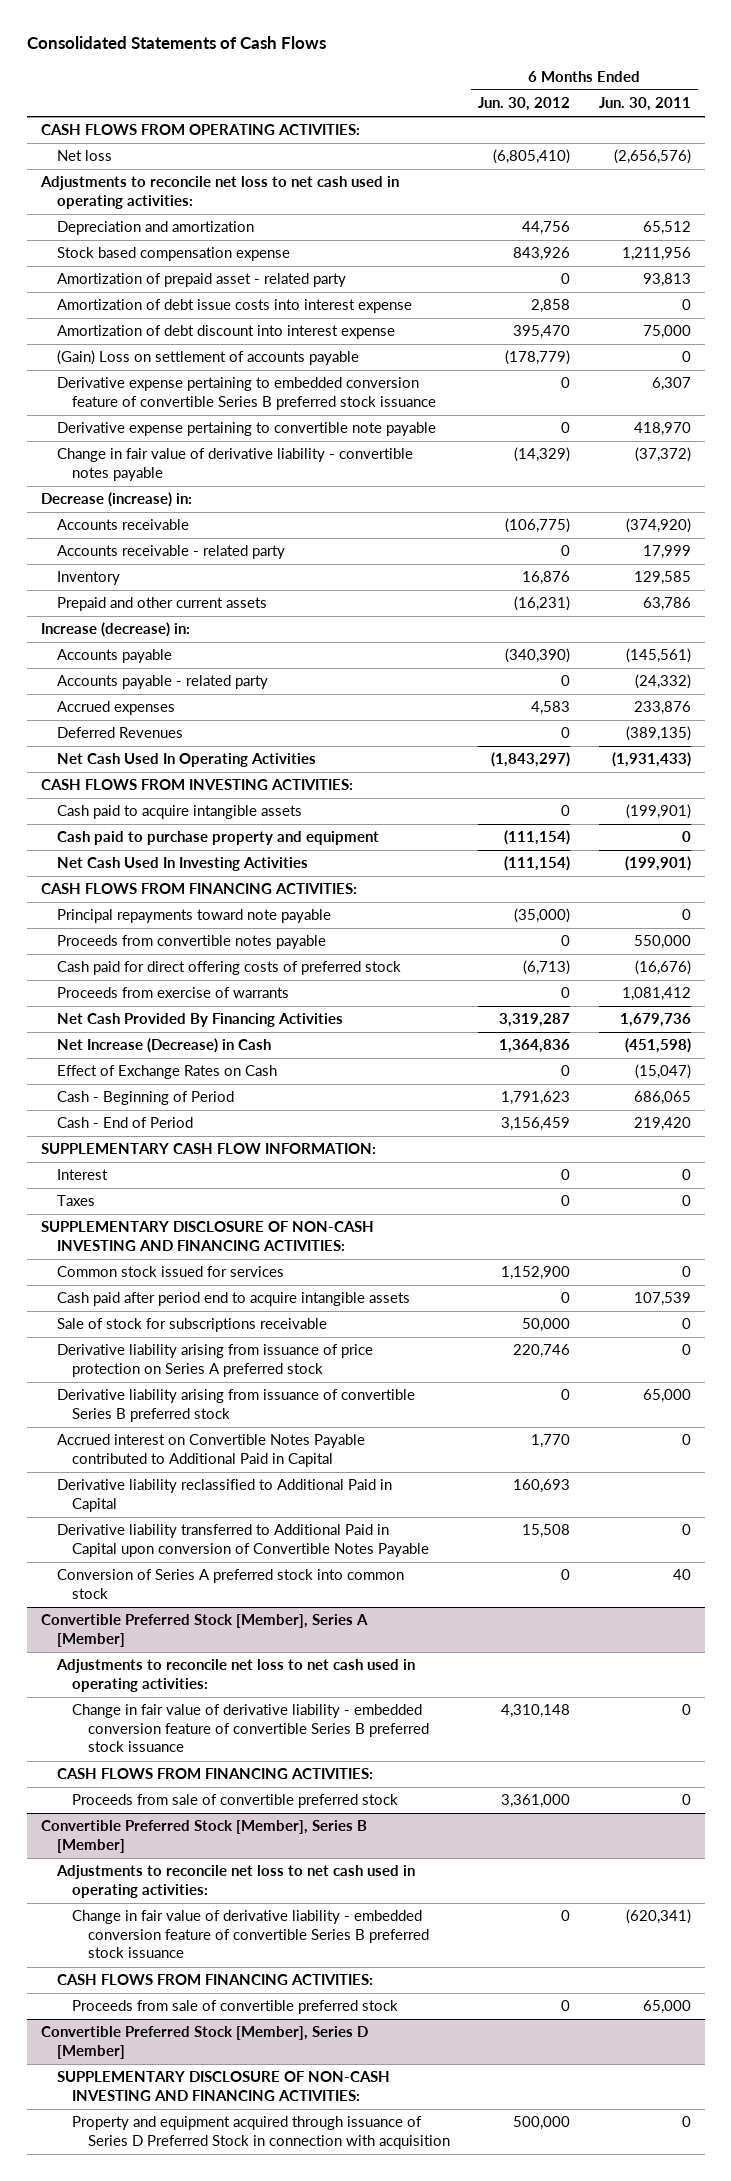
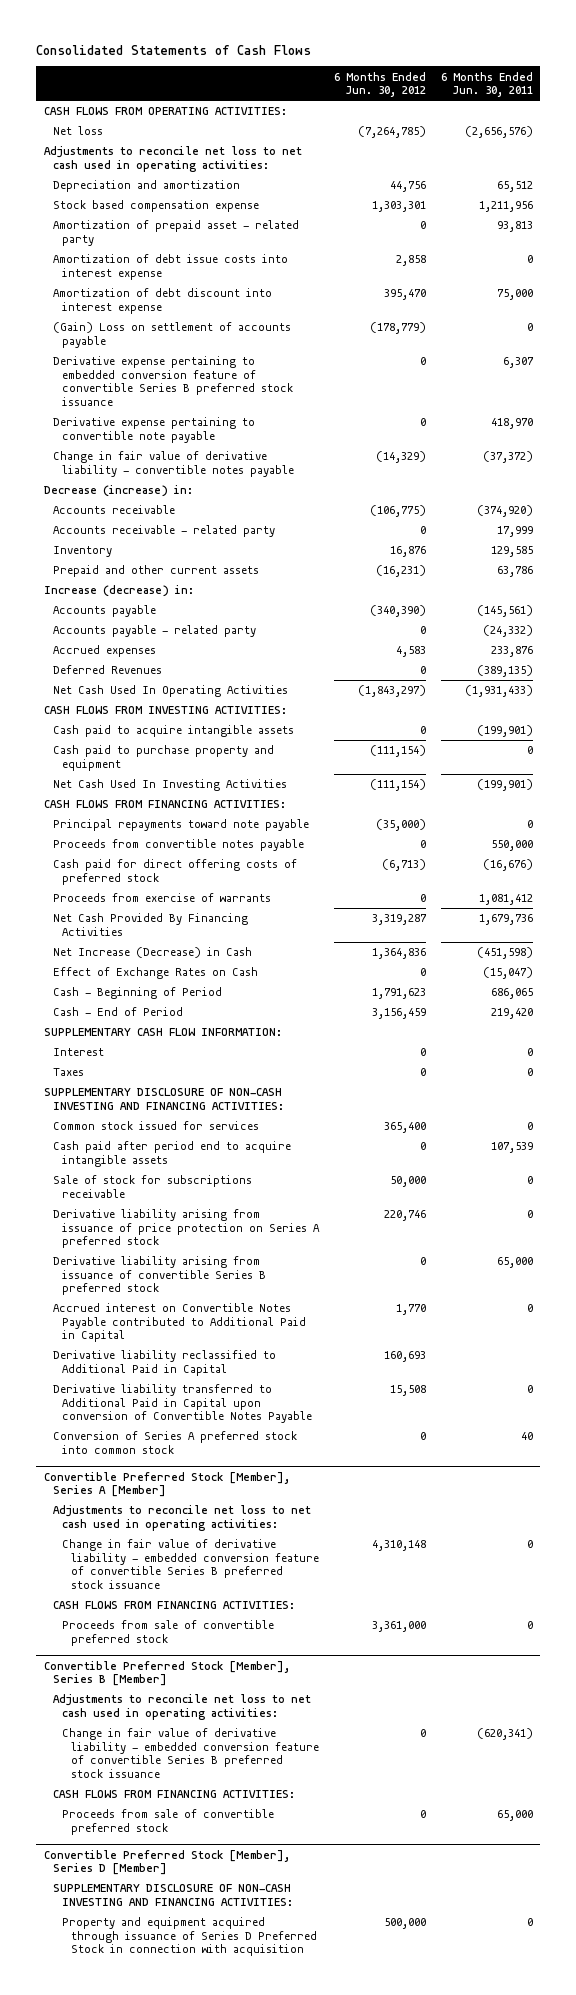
- Net loss | (6,805,410) | (2,656,576)
+ Net loss | (7,264,785) | (2,656,576)
- Stock based compensation expense | 843,926 | 1,211,956
+ Stock based compensation expense | 1,303,301 | 1,211,956
- Common stock issued for services | 1,152,900 | 0
+ Common stock issued for services | 365,400 | 0

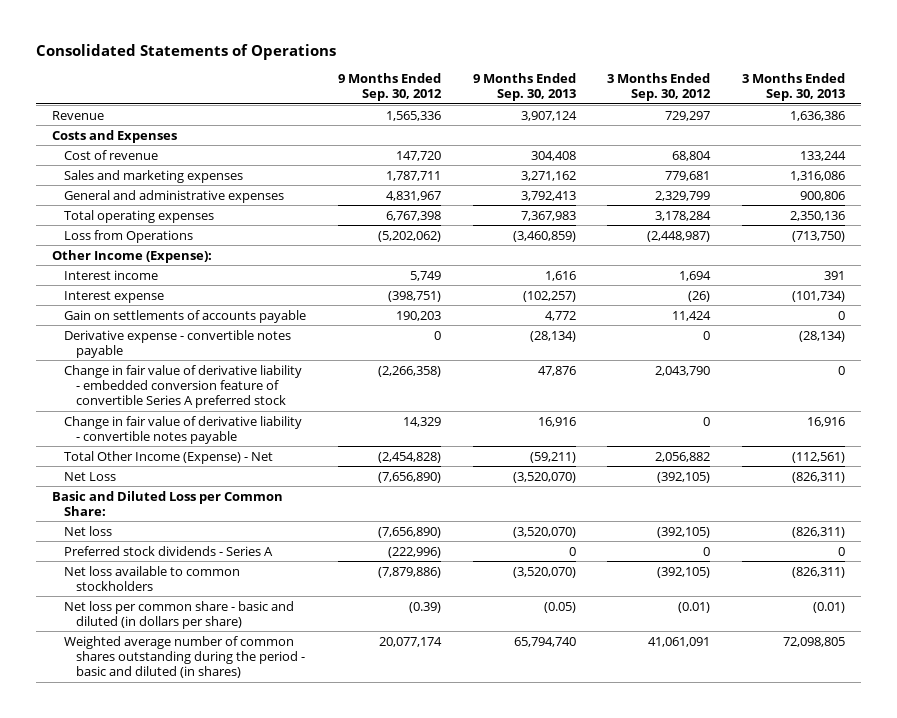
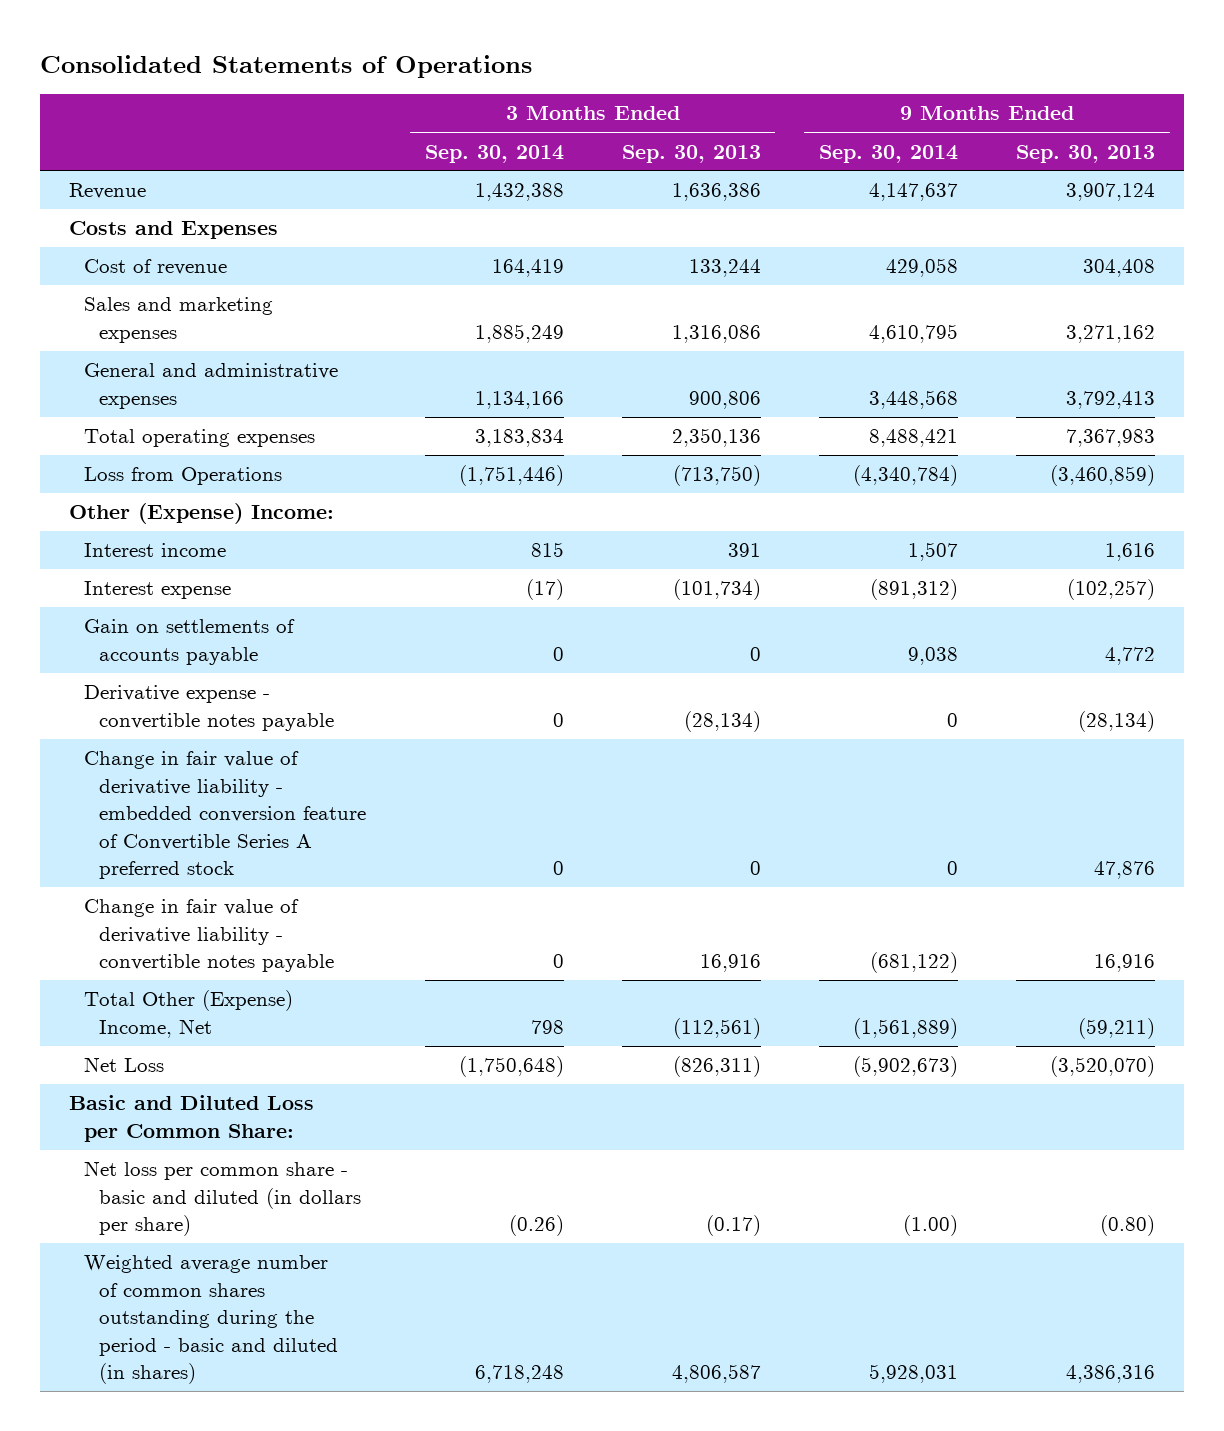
- | 9 Months Ended Sep. 30, 2012 | 9 Months Ended Sep. 30, 2013 | 3 Months Ended Sep. 30, 2012 | 3 Months Ended Sep. 30, 2013
+ | 3 Months Ended Sep. 30, 2014 | 3 Months Ended Sep. 30, 2013 | 9 Months Ended Sep. 30, 2014 | 9 Months Ended Sep. 30, 2013
- Other Income (Expense):
+ Other (Expense) Income:
- Change in fair value of derivative liability - embedded conversion feature of convertible Series A preferred stock | (2,266,358) | 47,876 | 2,043,790 | 0
+ Change in fair value of derivative liability - embedded conversion feature of Convertible Series A preferred stock | 0 | 0 | 0 | 47,876
- Total Other Income (Expense) - Net | (2,454,828) | (59,211) | 2,056,882 | (112,561)
+ Total Other (Expense) Income, Net | 798 | (112,561) | (1,561,889) | (59,211)
- Net loss | (7,656,890) | (3,520,070) | (392,105) | (826,311)
- Preferred stock dividends - Series A | (222,996) | 0 | 0 | 0
- Net loss available to common stockholders | (7,879,886) | (3,520,070) | (392,105) | (826,311)
- Net loss per common share - basic and diluted (in dollars per share) | (0.39) | (0.05) | (0.01) | (0.01)
- Weighted average number of common shares outstanding during the period - basic and diluted (in shares) | 20,077,174 | 65,794,740 | 41,061,091 | 72,098,805
+ Net loss per common share - basic and diluted (in dollars per share) | (0.26) | (0.17) | (1.00) | (0.80)
+ Weighted average number of common shares outstanding during the period - basic and diluted (in shares) | 6,718,248 | 4,806,587 | 5,928,031 | 4,386,316

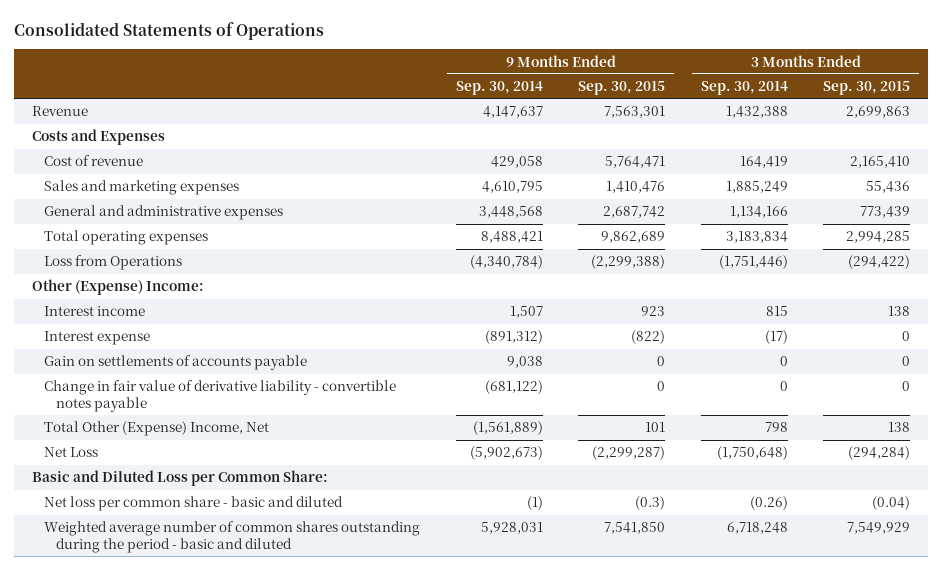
- | 3 Months Ended Sep. 30, 2014 | 3 Months Ended Sep. 30, 2013 | 9 Months Ended Sep. 30, 2014 | 9 Months Ended Sep. 30, 2013
+ | 9 Months Ended Sep. 30, 2014 | 9 Months Ended Sep. 30, 2015 | 3 Months Ended Sep. 30, 2014 | 3 Months Ended Sep. 30, 2015
- Derivative expense - convertible notes payable | 0 | (28,134) | 0 | (28,134)
- Change in fair value of derivative liability - embedded conversion feature of Convertible Series A preferred stock | 0 | 0 | 0 | 47,876
- Net loss per common share - basic and diluted (in dollars per share) | (0.26) | (0.17) | (1.00) | (0.80)
- Weighted average number of common shares outstanding during the period - basic and diluted (in shares) | 6,718,248 | 4,806,587 | 5,928,031 | 4,386,316
+ Net loss per common share - basic and diluted | (1) | (0.3) | (0.26) | (0.04)
+ Weighted average number of common shares outstanding during the period - basic and diluted | 5,928,031 | 7,541,850 | 6,718,248 | 7,549,929

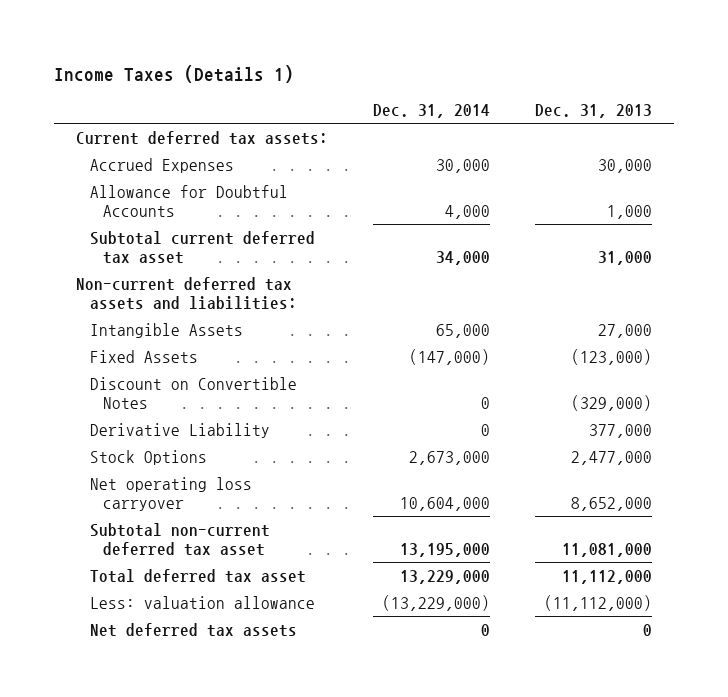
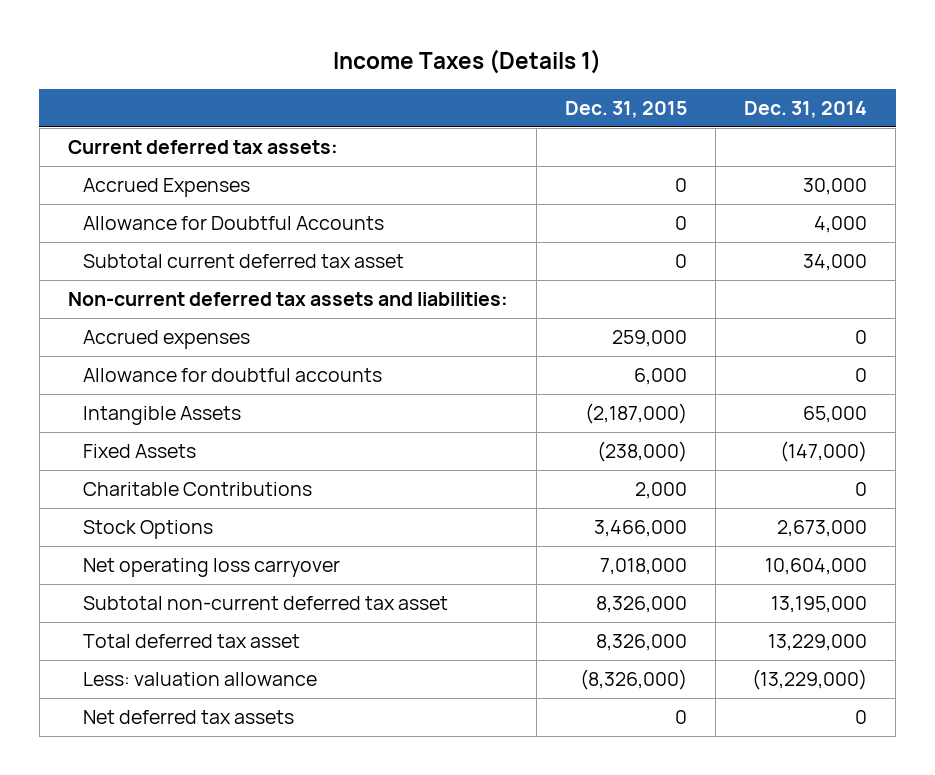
- | Dec. 31, 2014 | Dec. 31, 2013
+ | Dec. 31, 2015 | Dec. 31, 2014
+ Accrued expenses | 259,000 | 0
+ Allowance for doubtful accounts | 6,000 | 0
- Discount on Convertible Notes | 0 | (329,000)
- Derivative Liability | 0 | 377,000
+ Charitable Contributions | 2,000 | 0

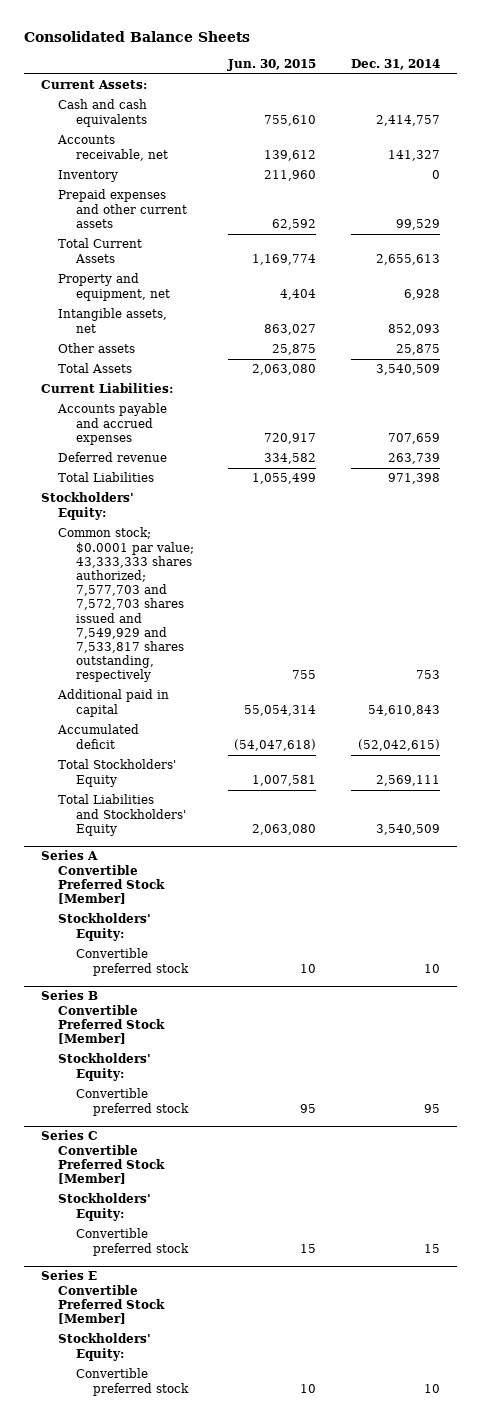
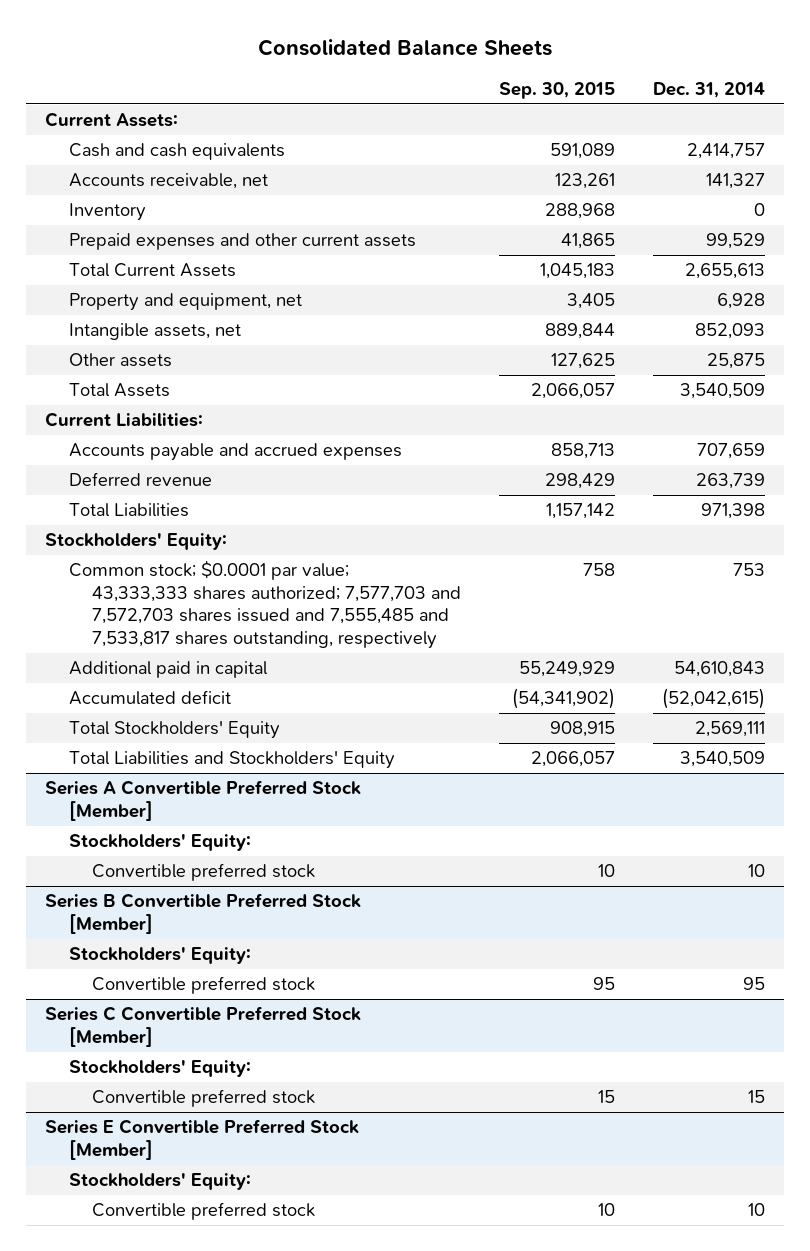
- | Jun. 30, 2015 | Dec. 31, 2014
+ | Sep. 30, 2015 | Dec. 31, 2014
- Common stock; $0.0001 par value; 43,333,333 shares authorized; 7,577,703 and 7,572,703 shares issued and 7,549,929 and 7,533,817 shares outstanding, respectively | 755 | 753
+ Common stock; $0.0001 par value; 43,333,333 shares authorized; 7,577,703 and 7,572,703 shares issued and 7,555,485 and 7,533,817 shares outstanding, respectively | 758 | 753

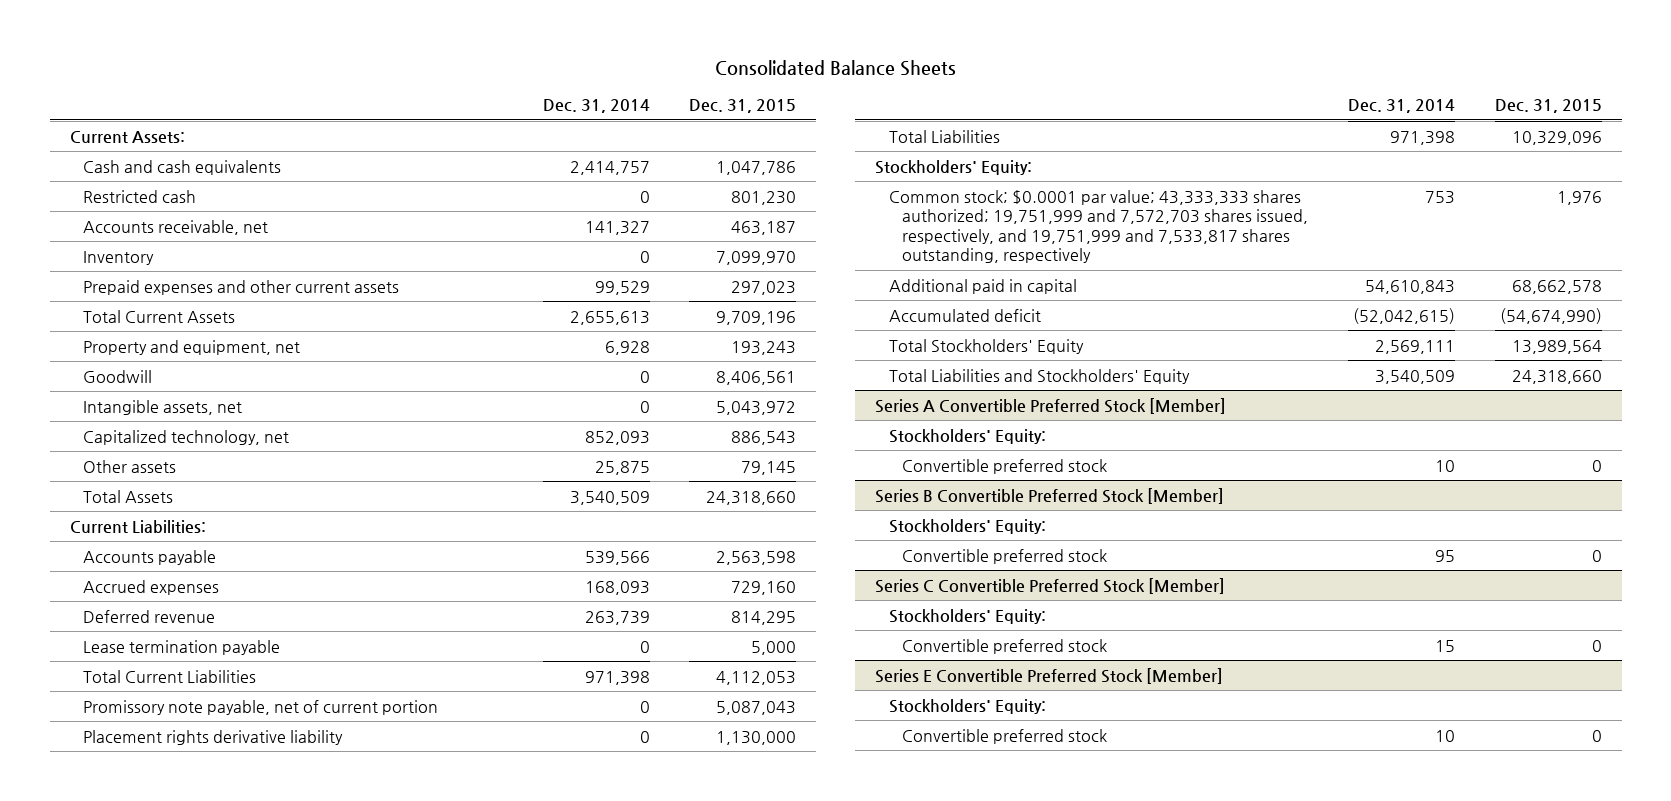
- | Sep. 30, 2015 | Dec. 31, 2014
+ | Dec. 31, 2014 | Dec. 31, 2015
+ Restricted cash | 0 | 801,230
- Intangible assets, net | 889,844 | 852,093
+ Goodwill | 0 | 8,406,561
+ Intangible assets, net | 0 | 5,043,972
+ Capitalized technology, net | 852,093 | 886,543
- Accounts payable and accrued expenses | 858,713 | 707,659
+ Accounts payable | 539,566 | 2,563,598
+ Accrued expenses | 168,093 | 729,160
+ Lease termination payable | 0 | 5,000
+ Total Current Liabilities | 971,398 | 4,112,053
+ Promissory note payable, net of current portion | 0 | 5,087,043
+ Placement rights derivative liability | 0 | 1,130,000
- Common stock; $0.0001 par value; 43,333,333 shares authorized; 7,577,703 and 7,572,703 shares issued and 7,555,485 and 7,533,817 shares outstanding, respectively | 758 | 753
+ Common stock; $0.0001 par value; 43,333,333 shares authorized; 19,751,999 and 7,572,703 shares issued, respectively, and 19,751,999 and 7,533,817 shares outstanding, respectively | 753 | 1,976

